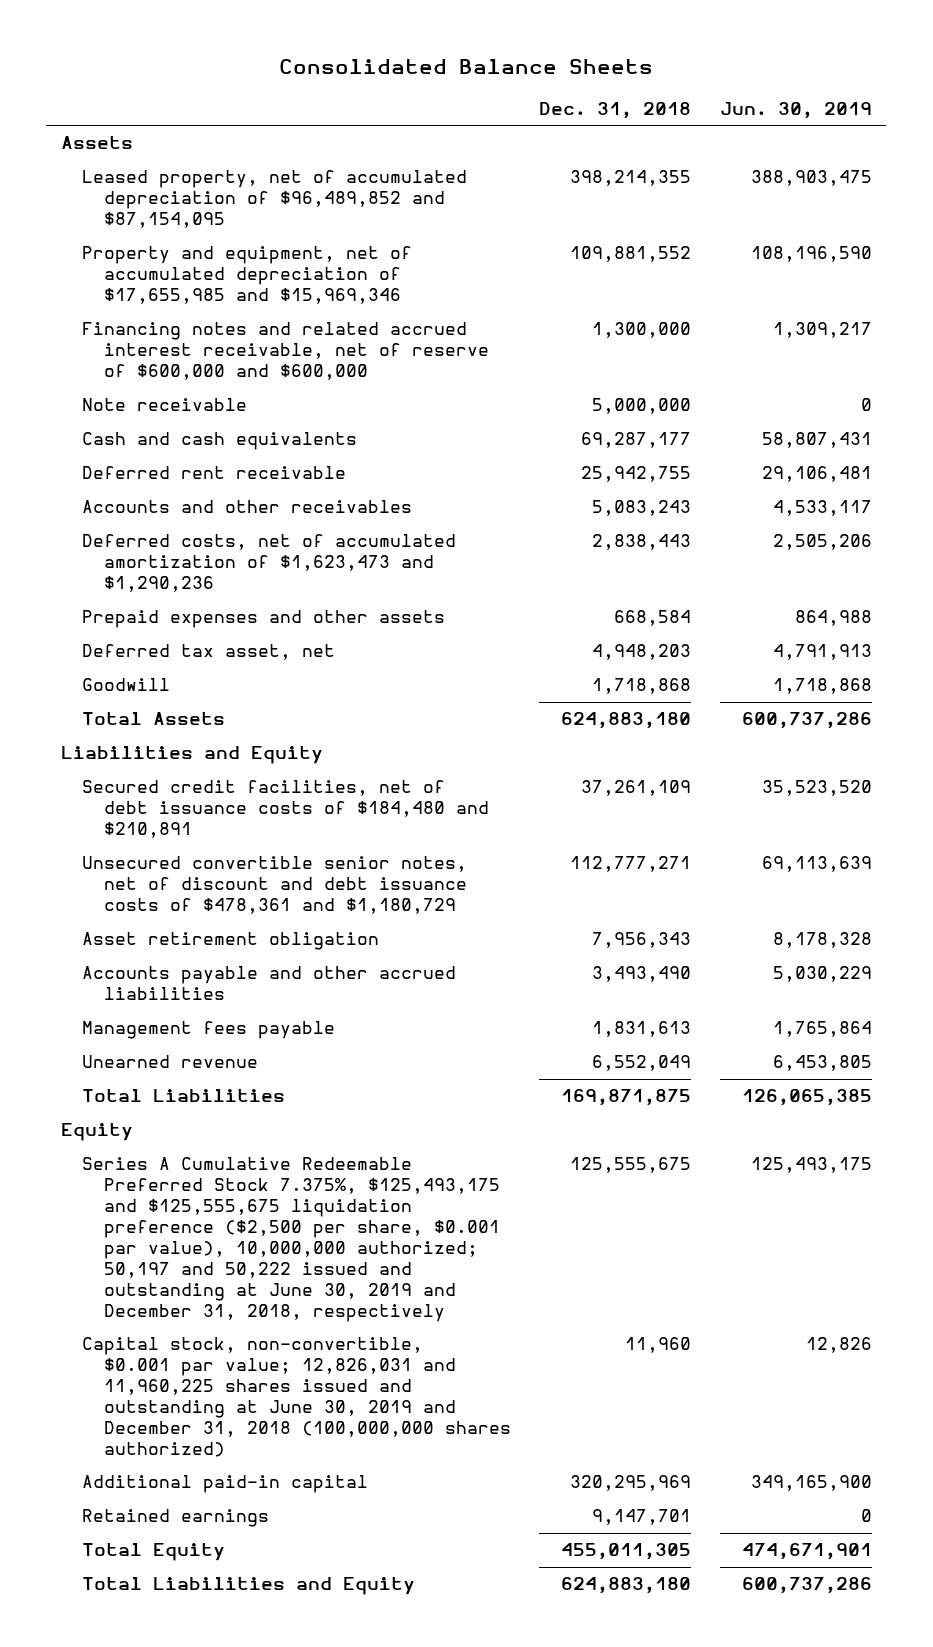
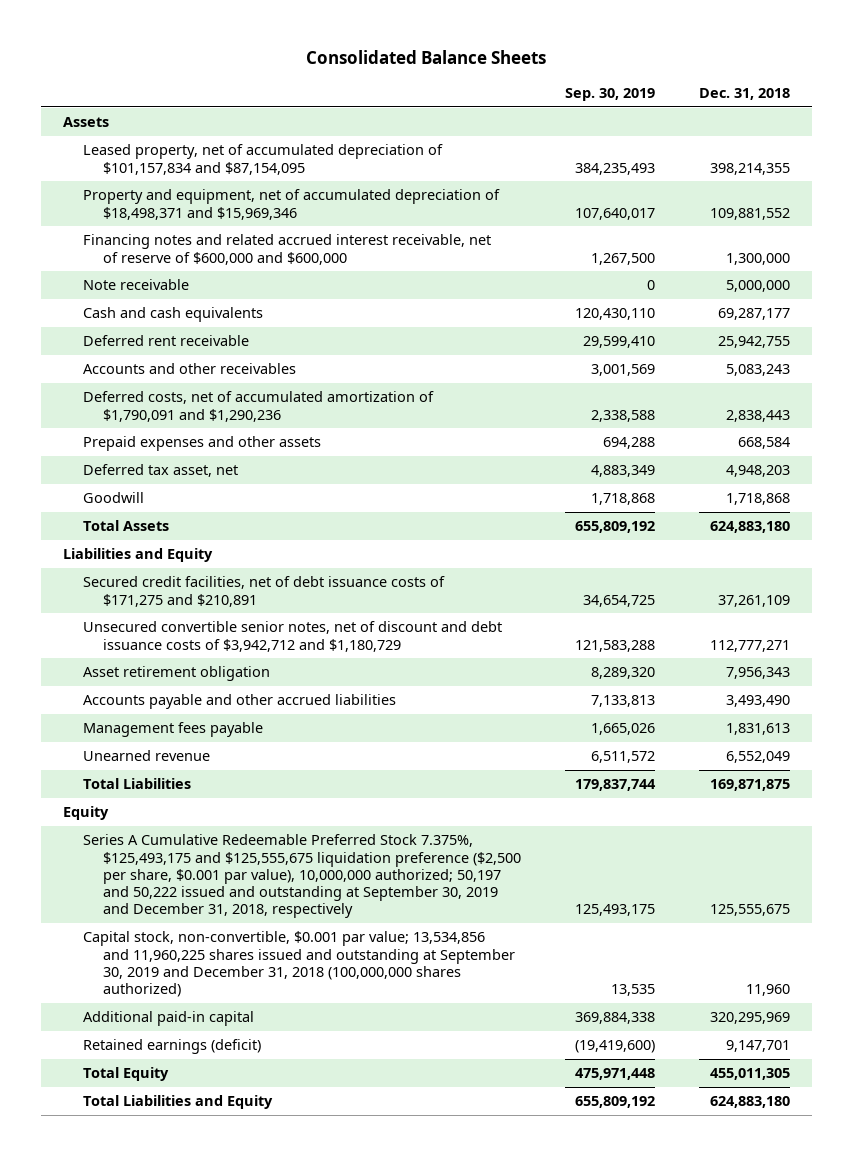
- | Dec. 31, 2018 | Jun. 30, 2019
+ | Sep. 30, 2019 | Dec. 31, 2018
- Leased property, net of accumulated depreciation of $96,489,852 and $87,154,095 | 398,214,355 | 388,903,475
- Property and equipment, net of accumulated depreciation of $17,655,985 and $15,969,346 | 109,881,552 | 108,196,590
+ Leased property, net of accumulated depreciation of $101,157,834 and $87,154,095 | 384,235,493 | 398,214,355
+ Property and equipment, net of accumulated depreciation of $18,498,371 and $15,969,346 | 107,640,017 | 109,881,552
- Deferred costs, net of accumulated amortization of $1,623,473 and $1,290,236 | 2,838,443 | 2,505,206
+ Deferred costs, net of accumulated amortization of $1,790,091 and $1,290,236 | 2,338,588 | 2,838,443
- Secured credit facilities, net of debt issuance costs of $184,480 and $210,891 | 37,261,109 | 35,523,520
- Unsecured convertible senior notes, net of discount and debt issuance costs of $478,361 and $1,180,729 | 112,777,271 | 69,113,639
+ Secured credit facilities, net of debt issuance costs of $171,275 and $210,891 | 34,654,725 | 37,261,109
+ Unsecured convertible senior notes, net of discount and debt issuance costs of $3,942,712 and $1,180,729 | 121,583,288 | 112,777,271
- Series A Cumulative Redeemable Preferred Stock 7.375%, $125,493,175 and $125,555,675 liquidation preference ($2,500 per share, $0.001 par value), 10,000,000 authorized; 50,197 and 50,222 issued and outstanding at June 30, 2019 and December 31, 2018, respectively | 125,555,675 | 125,493,175
- Capital stock, non-convertible, $0.001 par value; 12,826,031 and 11,960,225 shares issued and outstanding at June 30, 2019 and December 31, 2018 (100,000,000 shares authorized) | 11,960 | 12,826
+ Series A Cumulative Redeemable Preferred Stock 7.375%, $125,493,175 and $125,555,675 liquidation preference ($2,500 per share, $0.001 par value), 10,000,000 authorized; 50,197 and 50,222 issued and outstanding at September 30, 2019 and December 31, 2018, respectively | 125,493,175 | 125,555,675
+ Capital stock, non-convertible, $0.001 par value; 13,534,856 and 11,960,225 shares issued and outstanding at September 30, 2019 and December 31, 2018 (100,000,000 shares authorized) | 13,535 | 11,960
- Retained earnings | 9,147,701 | 0
+ Retained earnings (deficit) | (19,419,600) | 9,147,701

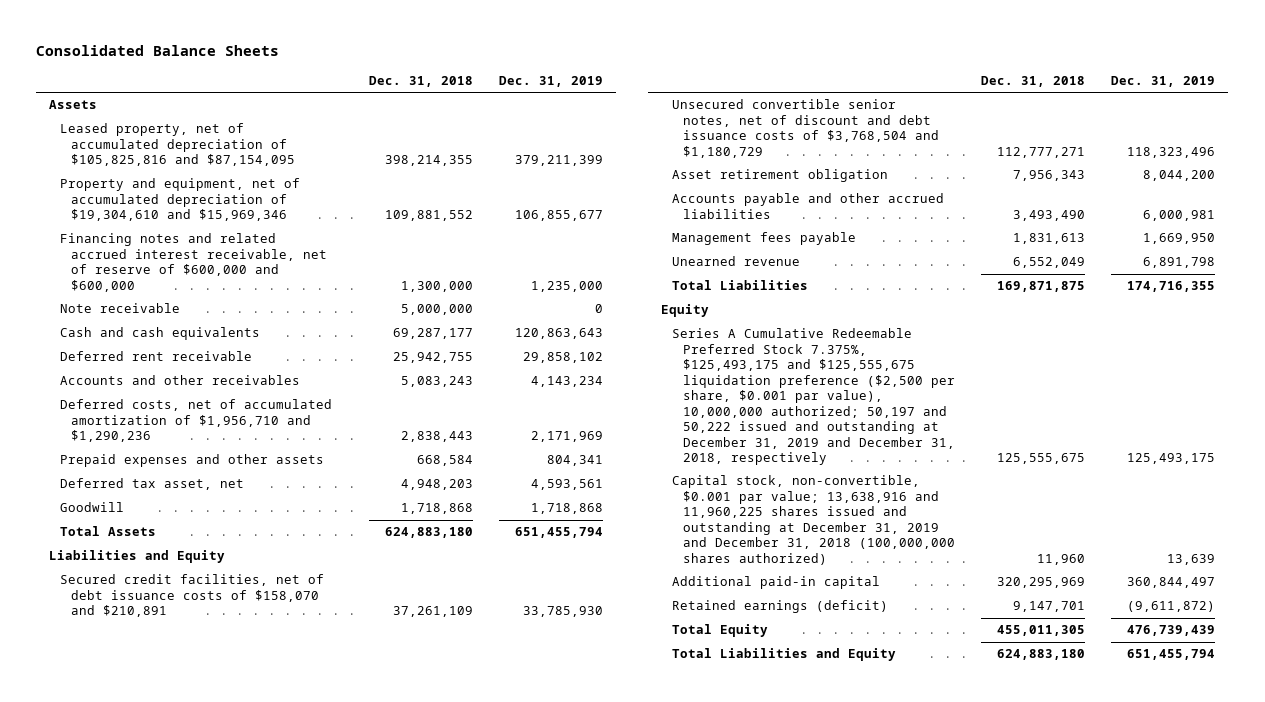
- | Sep. 30, 2019 | Dec. 31, 2018
+ | Dec. 31, 2018 | Dec. 31, 2019
- Leased property, net of accumulated depreciation of $101,157,834 and $87,154,095 | 384,235,493 | 398,214,355
- Property and equipment, net of accumulated depreciation of $18,498,371 and $15,969,346 | 107,640,017 | 109,881,552
+ Leased property, net of accumulated depreciation of $105,825,816 and $87,154,095 | 398,214,355 | 379,211,399
+ Property and equipment, net of accumulated depreciation of $19,304,610 and $15,969,346 | 109,881,552 | 106,855,677
- Deferred costs, net of accumulated amortization of $1,790,091 and $1,290,236 | 2,338,588 | 2,838,443
+ Deferred costs, net of accumulated amortization of $1,956,710 and $1,290,236 | 2,838,443 | 2,171,969
- Secured credit facilities, net of debt issuance costs of $171,275 and $210,891 | 34,654,725 | 37,261,109
- Unsecured convertible senior notes, net of discount and debt issuance costs of $3,942,712 and $1,180,729 | 121,583,288 | 112,777,271
+ Secured credit facilities, net of debt issuance costs of $158,070 and $210,891 | 37,261,109 | 33,785,930
+ Unsecured convertible senior notes, net of discount and debt issuance costs of $3,768,504 and $1,180,729 | 112,777,271 | 118,323,496
- Series A Cumulative Redeemable Preferred Stock 7.375%, $125,493,175 and $125,555,675 liquidation preference ($2,500 per share, $0.001 par value), 10,000,000 authorized; 50,197 and 50,222 issued and outstanding at September 30, 2019 and December 31, 2018, respectively | 125,493,175 | 125,555,675
- Capital stock, non-convertible, $0.001 par value; 13,534,856 and 11,960,225 shares issued and outstanding at September 30, 2019 and December 31, 2018 (100,000,000 shares authorized) | 13,535 | 11,960
+ Series A Cumulative Redeemable Preferred Stock 7.375%, $125,493,175 and $125,555,675 liquidation preference ($2,500 per share, $0.001 par value), 10,000,000 authorized; 50,197 and 50,222 issued and outstanding at December 31, 2019 and December 31, 2018, respectively | 125,555,675 | 125,493,175
+ Capital stock, non-convertible, $0.001 par value; 13,638,916 and 11,960,225 shares issued and outstanding at December 31, 2019 and December 31, 2018 (100,000,000 shares authorized) | 11,960 | 13,639

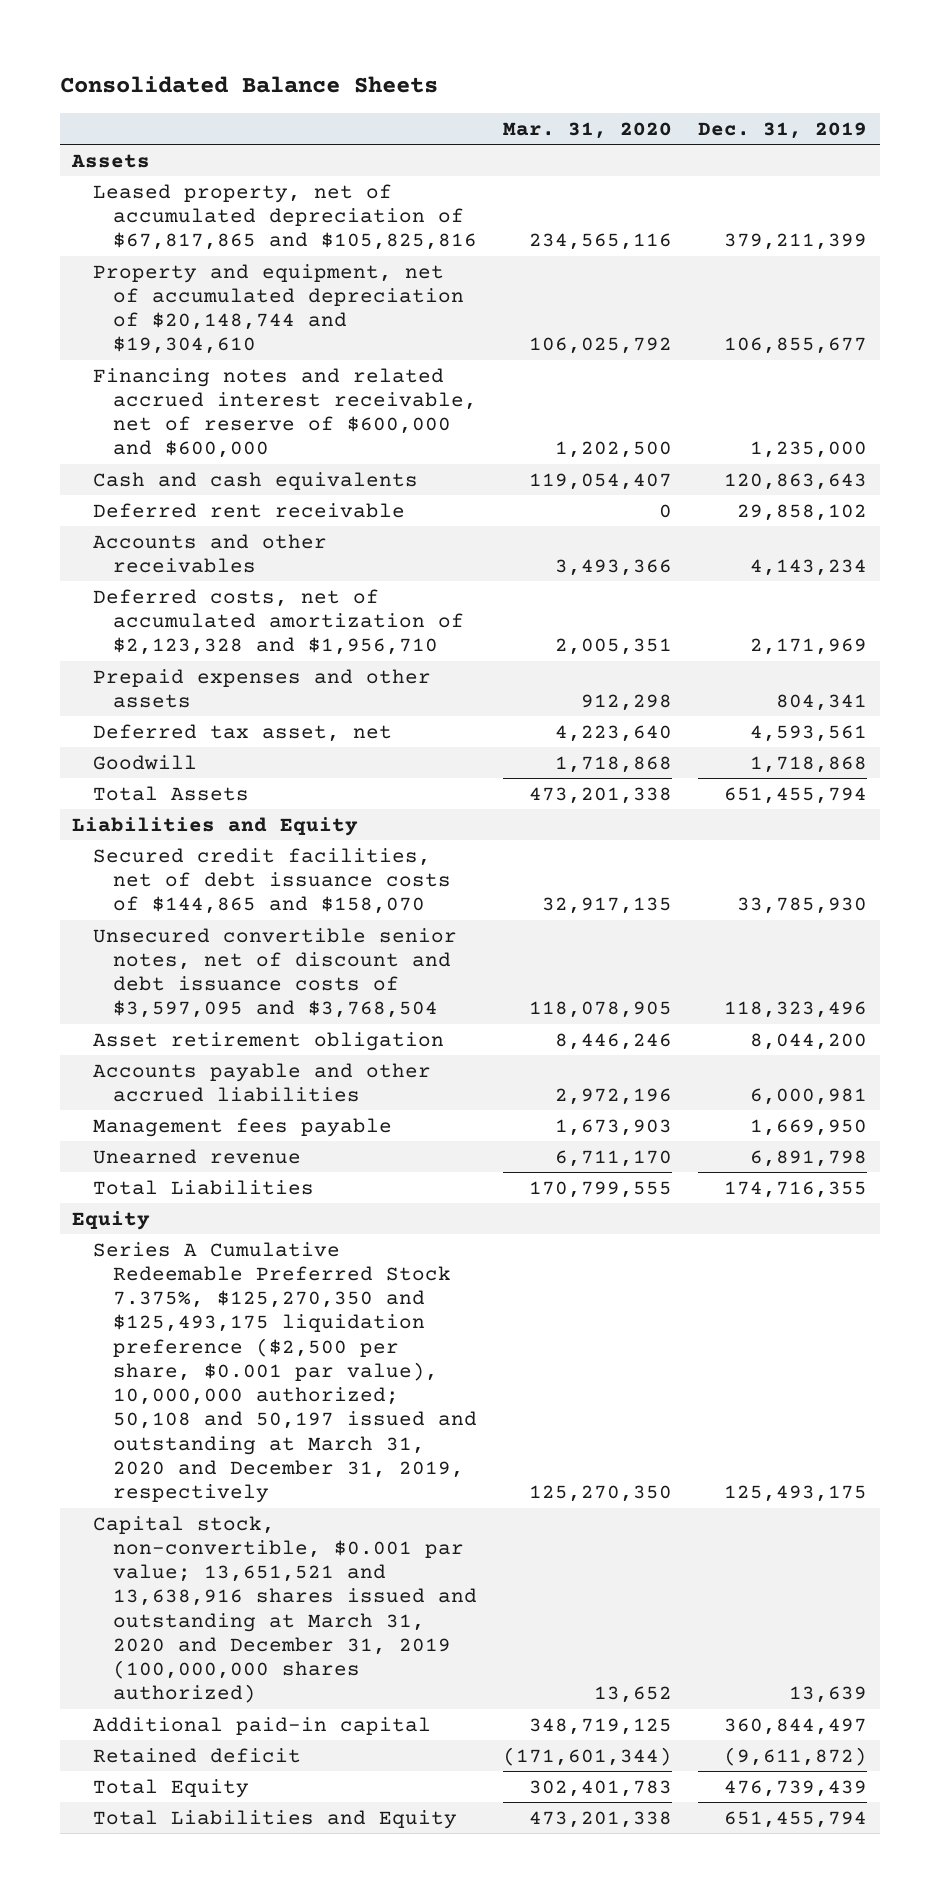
- | Dec. 31, 2018 | Dec. 31, 2019
+ | Mar. 31, 2020 | Dec. 31, 2019
- Leased property, net of accumulated depreciation of $105,825,816 and $87,154,095 | 398,214,355 | 379,211,399
- Property and equipment, net of accumulated depreciation of $19,304,610 and $15,969,346 | 109,881,552 | 106,855,677
+ Leased property, net of accumulated depreciation of $67,817,865 and $105,825,816 | 234,565,116 | 379,211,399
+ Property and equipment, net of accumulated depreciation of $20,148,744 and $19,304,610 | 106,025,792 | 106,855,677
- Note receivable | 5,000,000 | 0
- Deferred costs, net of accumulated amortization of $1,956,710 and $1,290,236 | 2,838,443 | 2,171,969
+ Deferred costs, net of accumulated amortization of $2,123,328 and $1,956,710 | 2,005,351 | 2,171,969
- Secured credit facilities, net of debt issuance costs of $158,070 and $210,891 | 37,261,109 | 33,785,930
- Unsecured convertible senior notes, net of discount and debt issuance costs of $3,768,504 and $1,180,729 | 112,777,271 | 118,323,496
+ Secured credit facilities, net of debt issuance costs of $144,865 and $158,070 | 32,917,135 | 33,785,930
+ Unsecured convertible senior notes, net of discount and debt issuance costs of $3,597,095 and $3,768,504 | 118,078,905 | 118,323,496
- Series A Cumulative Redeemable Preferred Stock 7.375%, $125,493,175 and $125,555,675 liquidation preference ($2,500 per share, $0.001 par value), 10,000,000 authorized; 50,197 and 50,222 issued and outstanding at December 31, 2019 and December 31, 2018, respectively | 125,555,675 | 125,493,175
- Capital stock, non-convertible, $0.001 par value; 13,638,916 and 11,960,225 shares issued and outstanding at December 31, 2019 and December 31, 2018 (100,000,000 shares authorized) | 11,960 | 13,639
+ Series A Cumulative Redeemable Preferred Stock 7.375%, $125,270,350 and $125,493,175 liquidation preference ($2,500 per share, $0.001 par value), 10,000,000 authorized; 50,108 and 50,197 issued and outstanding at March 31, 2020 and December 31, 2019, respectively | 125,270,350 | 125,493,175
+ Capital stock, non-convertible, $0.001 par value; 13,651,521 and 13,638,916 shares issued and outstanding at March 31, 2020 and December 31, 2019 (100,000,000 shares authorized) | 13,652 | 13,639
- Retained earnings (deficit) | 9,147,701 | (9,611,872)
+ Retained deficit | (171,601,344) | (9,611,872)

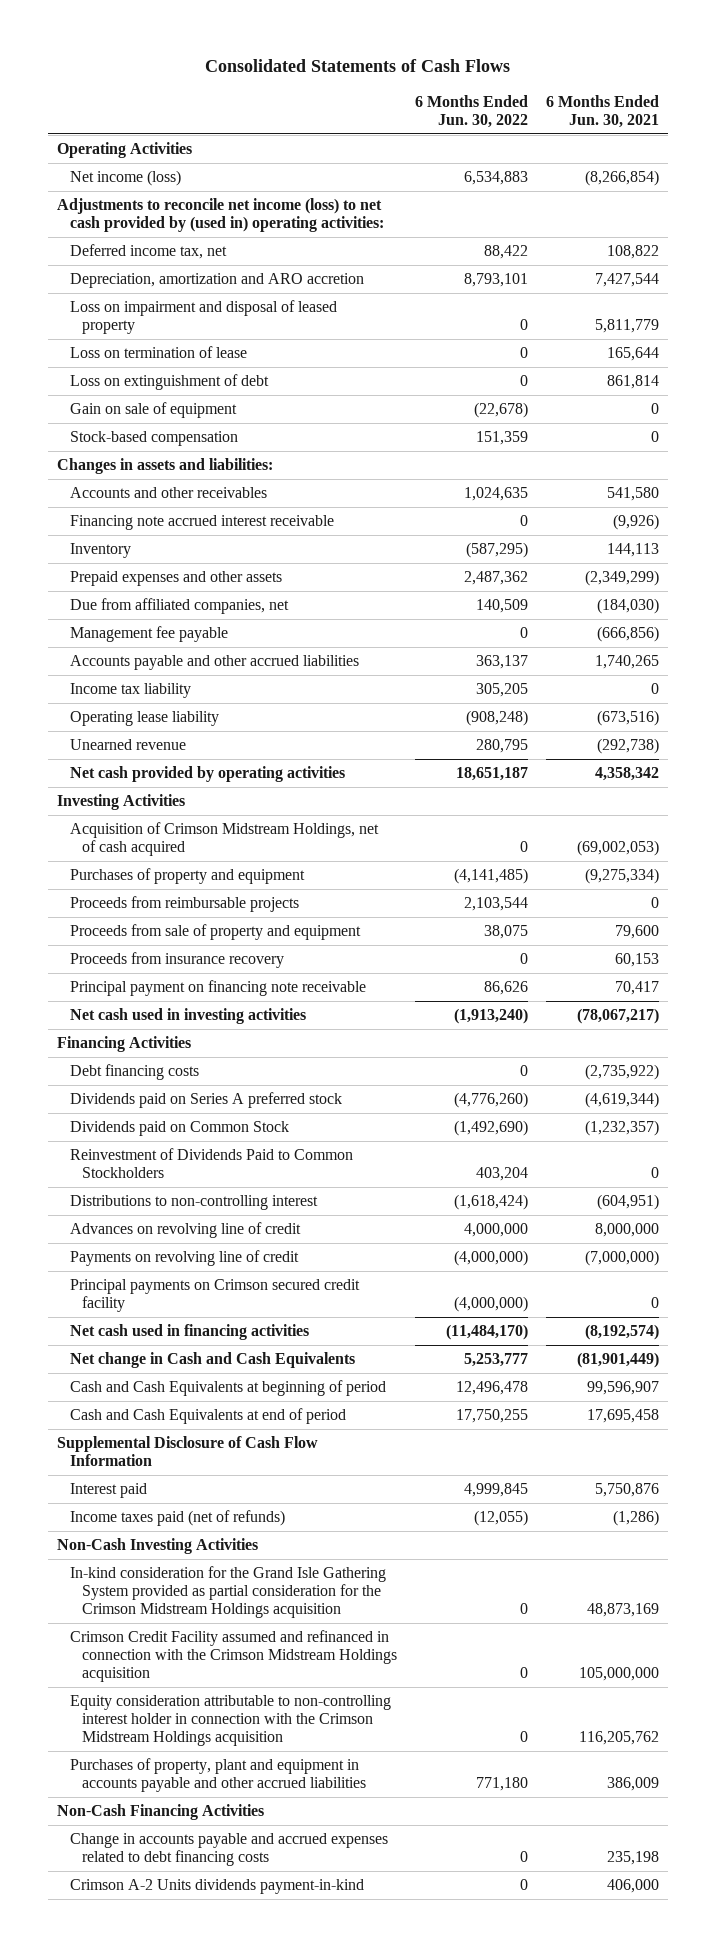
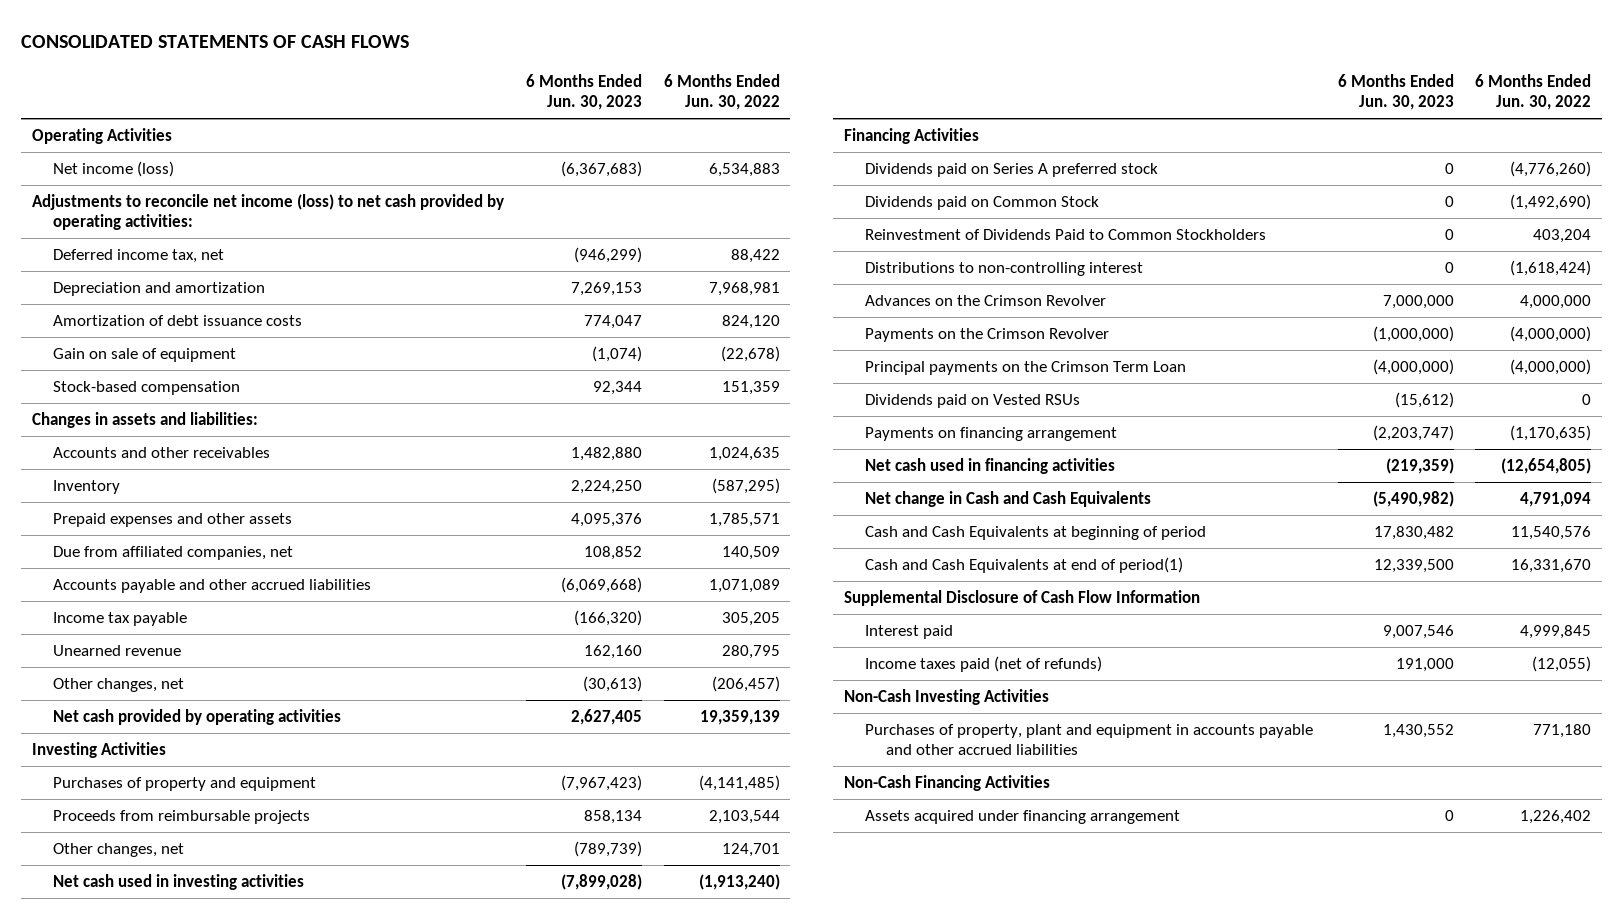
- Consolidated Statements of Cash Flows
+ CONSOLIDATED STATEMENTS OF CASH FLOWS
- | 6 Months Ended Jun. 30, 2022 | 6 Months Ended Jun. 30, 2021
+ | 6 Months Ended Jun. 30, 2023 | 6 Months Ended Jun. 30, 2022
- Adjustments to reconcile net income (loss) to net cash provided by (used in) operating activities:
+ Adjustments to reconcile net income (loss) to net cash provided by operating activities:
- Depreciation, amortization and ARO accretion | 8,793,101 | 7,427,544
- Loss on impairment and disposal of leased property | 0 | 5,811,779
- Loss on termination of lease | 0 | 165,644
- Loss on extinguishment of debt | 0 | 861,814
+ Depreciation and amortization | 7,269,153 | 7,968,981
+ Amortization of debt issuance costs | 774,047 | 824,120
- Financing note accrued interest receivable | 0 | (9,926)
- Prepaid expenses and other assets | 2,487,362 | (2,349,299)
+ Prepaid expenses and other assets | 4,095,376 | 1,785,571
- Management fee payable | 0 | (666,856)
- Accounts payable and other accrued liabilities | 363,137 | 1,740,265
- Income tax liability | 305,205 | 0
- Operating lease liability | (908,248) | (673,516)
+ Accounts payable and other accrued liabilities | (6,069,668) | 1,071,089
+ Income tax payable | (166,320) | 305,205
- Net cash provided by operating activities | 18,651,187 | 4,358,342
+ Other changes, net | (30,613) | (206,457)
+ Net cash provided by operating activities | 2,627,405 | 19,359,139
- Acquisition of Crimson Midstream Holdings, net of cash acquired | 0 | (69,002,053)
- Proceeds from sale of property and equipment | 38,075 | 79,600
- Proceeds from insurance recovery | 0 | 60,153
- Principal payment on financing note receivable | 86,626 | 70,417
+ Other changes, net | (789,739) | 124,701
- Debt financing costs | 0 | (2,735,922)
- Advances on revolving line of credit | 4,000,000 | 8,000,000
- Payments on revolving line of credit | (4,000,000) | (7,000,000)
- Principal payments on Crimson secured credit facility | (4,000,000) | 0
- Net cash used in financing activities | (11,484,170) | (8,192,574)
- Net change in Cash and Cash Equivalents | 5,253,777 | (81,901,449)
- Cash and Cash Equivalents at beginning of period | 12,496,478 | 99,596,907
- Cash and Cash Equivalents at end of period | 17,750,255 | 17,695,458
+ Advances on the Crimson Revolver | 7,000,000 | 4,000,000
+ Payments on the Crimson Revolver | (1,000,000) | (4,000,000)
+ Principal payments on the Crimson Term Loan | (4,000,000) | (4,000,000)
+ Dividends paid on Vested RSUs | (15,612) | 0
+ Payments on financing arrangement | (2,203,747) | (1,170,635)
+ Net cash used in financing activities | (219,359) | (12,654,805)
+ Net change in Cash and Cash Equivalents | (5,490,982) | 4,791,094
+ Cash and Cash Equivalents at beginning of period | 17,830,482 | 11,540,576
+ Cash and Cash Equivalents at end of period(1) | 12,339,500 | 16,331,670
- In-kind consideration for the Grand Isle Gathering System provided as partial consideration for the Crimson Midstream Holdings acquisition | 0 | 48,873,169
- Crimson Credit Facility assumed and refinanced in connection with the Crimson Midstream Holdings acquisition | 0 | 105,000,000
- Equity consideration attributable to non-controlling interest holder in connection with the Crimson Midstream Holdings acquisition | 0 | 116,205,762
- Change in accounts payable and accrued expenses related to debt financing costs | 0 | 235,198
- Crimson A-2 Units dividends payment-in-kind | 0 | 406,000
+ Assets acquired under financing arrangement | 0 | 1,226,402

